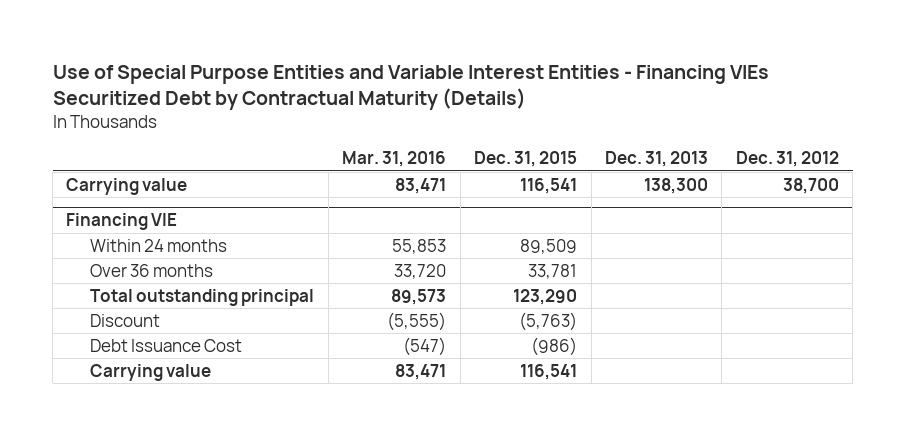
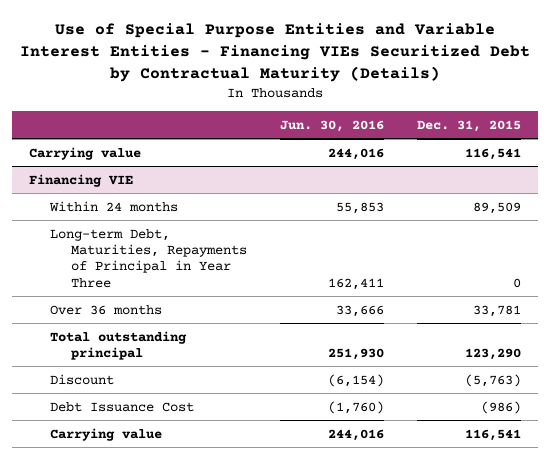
- | Mar. 31, 2016 | Dec. 31, 2015 | Dec. 31, 2013 | Dec. 31, 2012
+ | Jun. 30, 2016 | Dec. 31, 2015
@ Financing VIE
+ Long-term Debt, Maturities, Repayments of Principal in Year Three | 162,411 | 0

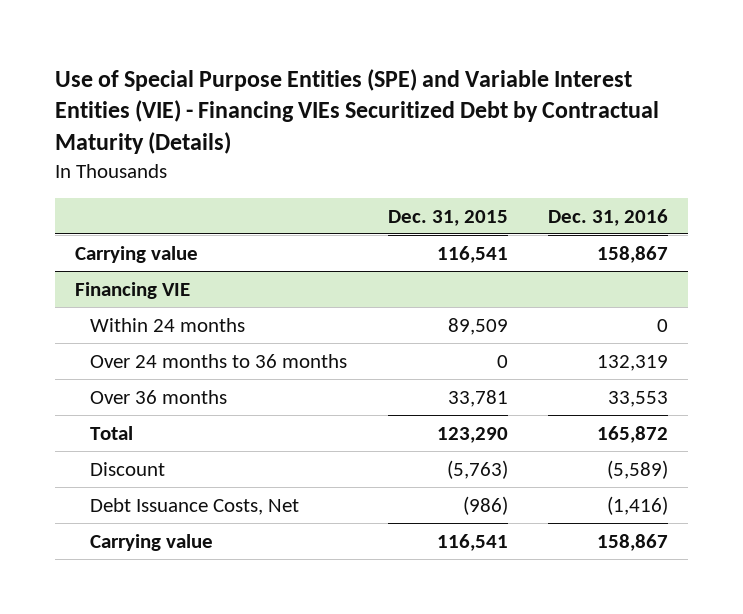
- Use of Special Purpose Entities and Variable Interest Entities - Financing VIEs Securitized Debt by Contractual Maturity (Details)
+ Use of Special Purpose Entities (SPE) and Variable Interest Entities (VIE) - Financing VIEs Securitized Debt by Contractual Maturity (Details)
- | Jun. 30, 2016 | Dec. 31, 2015
+ | Dec. 31, 2015 | Dec. 31, 2016
@ Financing VIE
- Long-term Debt, Maturities, Repayments of Principal in Year Three | 162,411 | 0
+ Over 24 months to 36 months | 0 | 132,319
- Total outstanding principal | 251,930 | 123,290
+ Total | 123,290 | 165,872
- Debt Issuance Cost | (1,760) | (986)
+ Debt Issuance Costs, Net | (986) | (1,416)

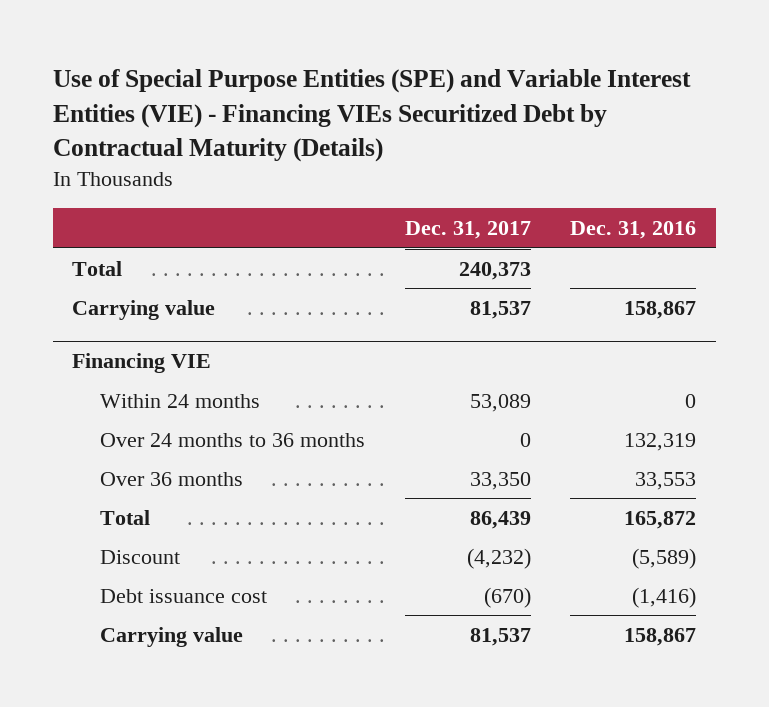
- | Dec. 31, 2015 | Dec. 31, 2016
+ | Dec. 31, 2017 | Dec. 31, 2016
+ Total | 240,373 |
@ Financing VIE
- Debt Issuance Costs, Net | (986) | (1,416)
+ Debt issuance cost | (670) | (1,416)

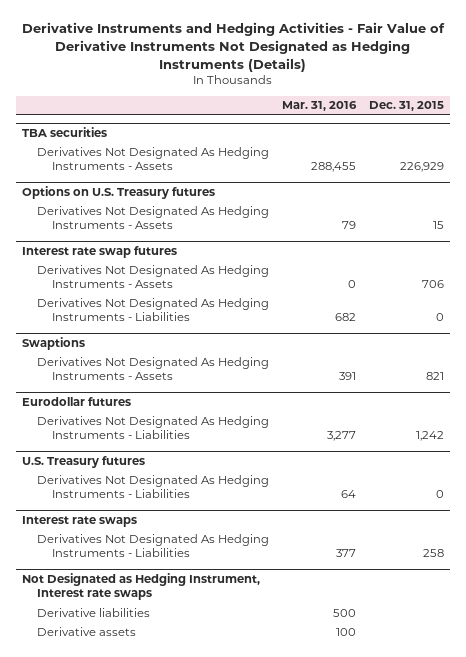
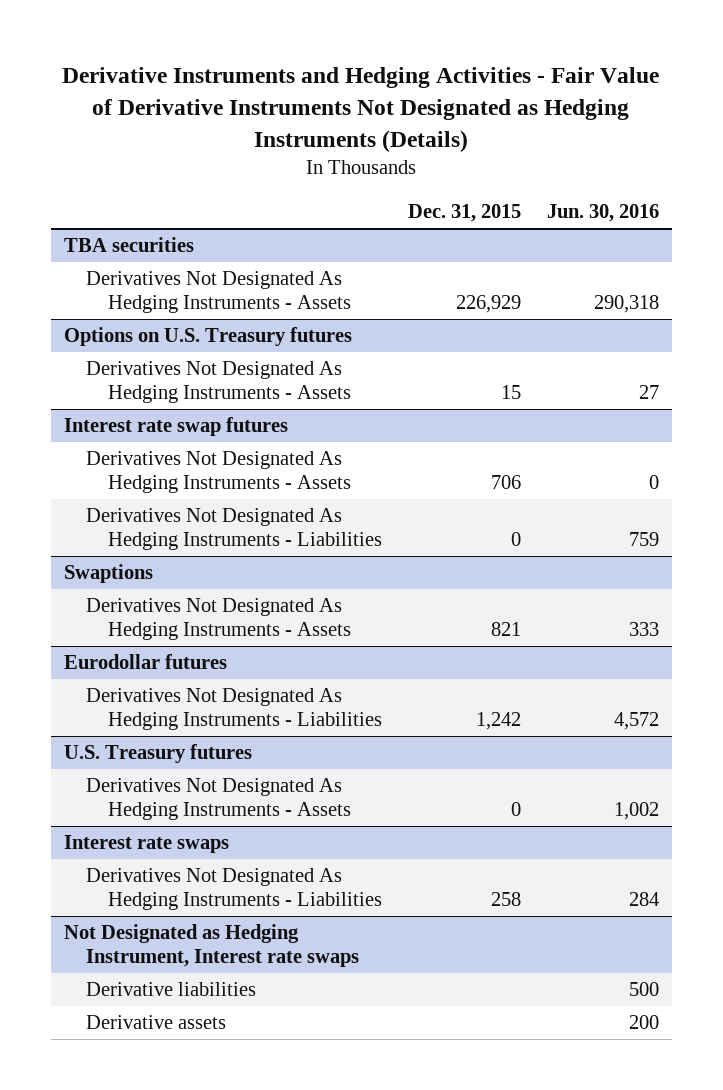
- | Mar. 31, 2016 | Dec. 31, 2015
+ | Dec. 31, 2015 | Jun. 30, 2016
@ U.S. Treasury futures
- Derivatives Not Designated As Hedging Instruments - Liabilities | 64 | 0
+ Derivatives Not Designated As Hedging Instruments - Assets | 0 | 1,002

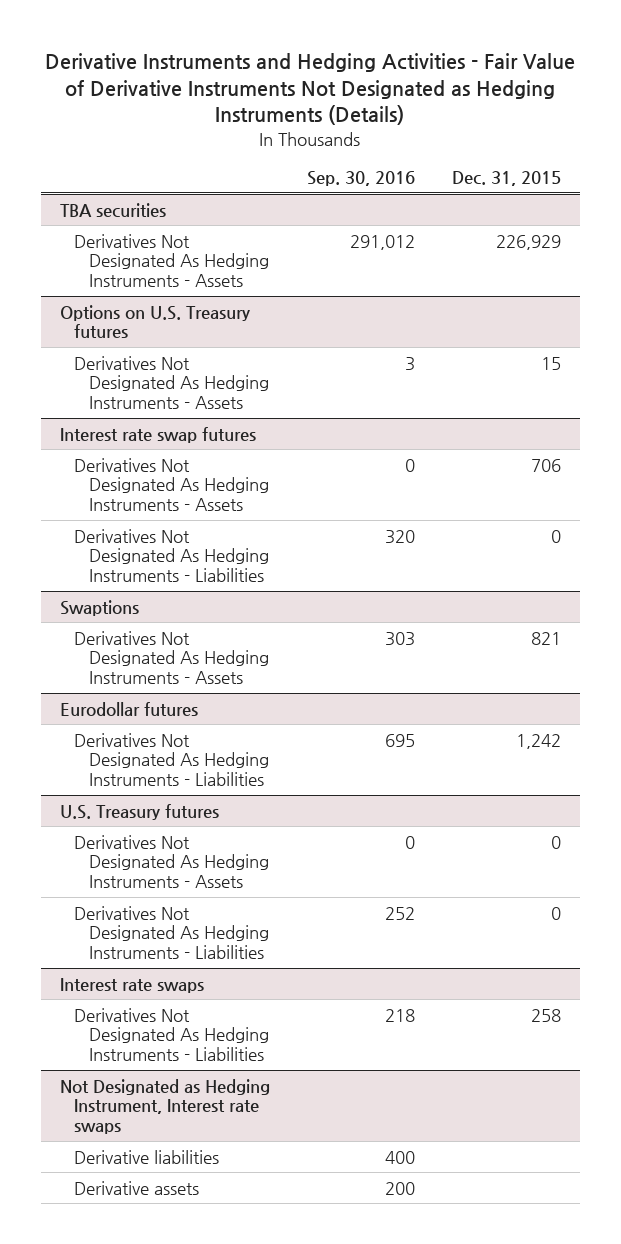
- | Dec. 31, 2015 | Jun. 30, 2016
+ | Sep. 30, 2016 | Dec. 31, 2015
@ U.S. Treasury futures
+ Derivatives Not Designated As Hedging Instruments - Liabilities | 252 | 0

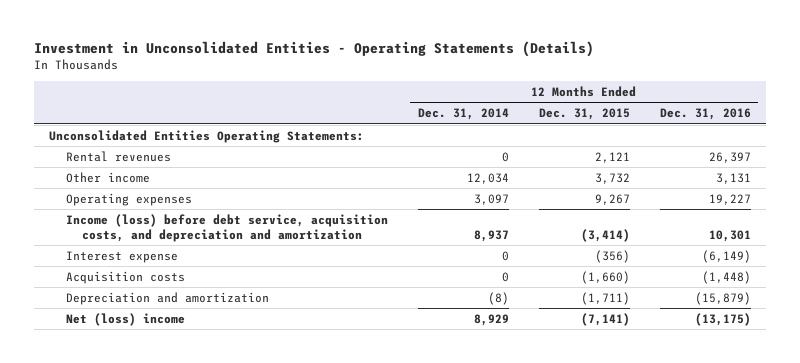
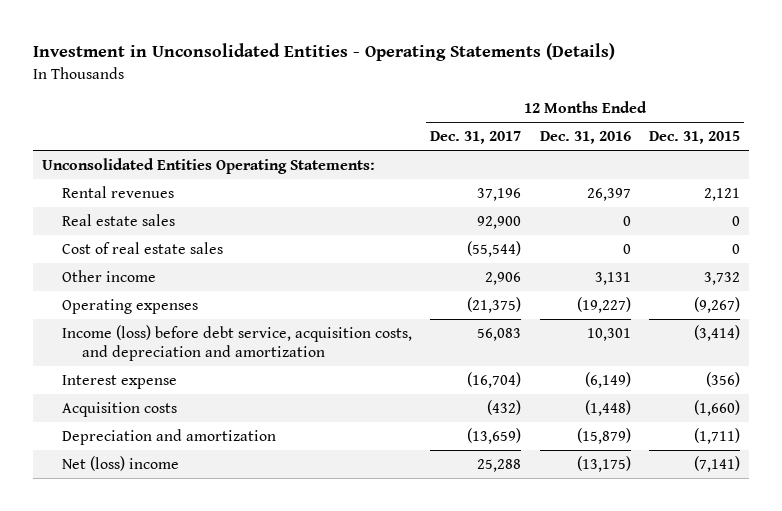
- | 12 Months Ended Dec. 31, 2014 | 12 Months Ended Dec. 31, 2015 | 12 Months Ended Dec. 31, 2016
+ | 12 Months Ended Dec. 31, 2017 | 12 Months Ended Dec. 31, 2016 | 12 Months Ended Dec. 31, 2015
+ Real estate sales | 92,900 | 0 | 0
+ Cost of real estate sales | (55,544) | 0 | 0
- Operating expenses | 3,097 | 9,267 | 19,227
+ Operating expenses | (21,375) | (19,227) | (9,267)

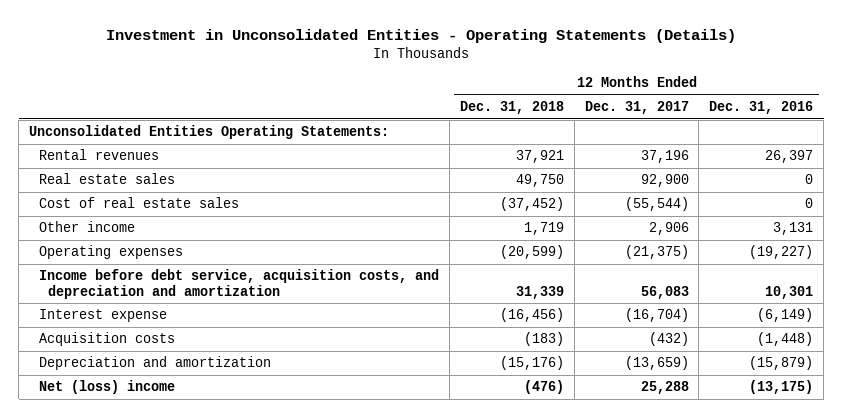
- | 12 Months Ended Dec. 31, 2017 | 12 Months Ended Dec. 31, 2016 | 12 Months Ended Dec. 31, 2015
+ | 12 Months Ended Dec. 31, 2018 | 12 Months Ended Dec. 31, 2017 | 12 Months Ended Dec. 31, 2016
- Income (loss) before debt service, acquisition costs, and depreciation and amortization | 56,083 | 10,301 | (3,414)
+ Income before debt service, acquisition costs, and depreciation and amortization | 31,339 | 56,083 | 10,301

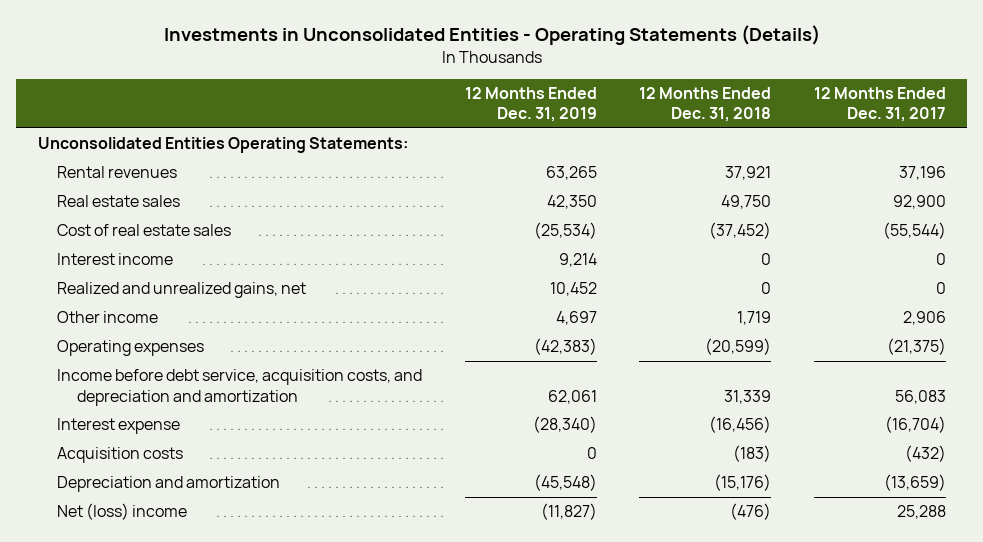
- Investment in Unconsolidated Entities - Operating Statements (Details)
+ Investments in Unconsolidated Entities - Operating Statements (Details)
- | 12 Months Ended Dec. 31, 2018 | 12 Months Ended Dec. 31, 2017 | 12 Months Ended Dec. 31, 2016
+ | 12 Months Ended Dec. 31, 2019 | 12 Months Ended Dec. 31, 2018 | 12 Months Ended Dec. 31, 2017
+ Interest income | 9,214 | 0 | 0
+ Realized and unrealized gains, net | 10,452 | 0 | 0

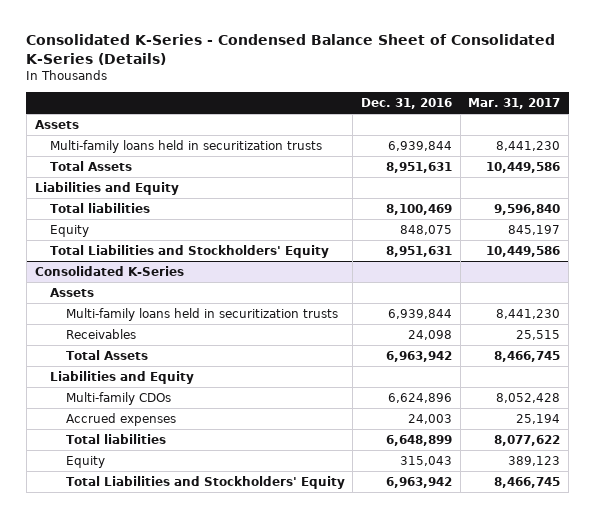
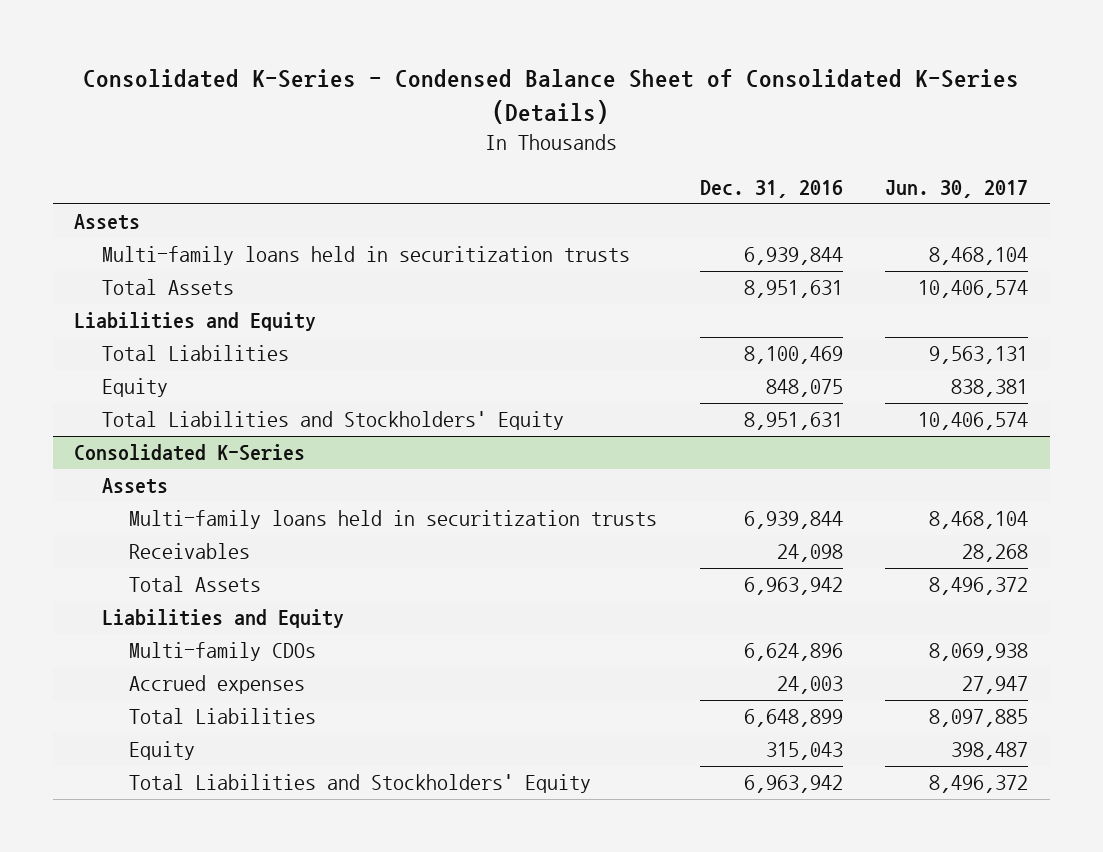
- | Dec. 31, 2016 | Mar. 31, 2017
+ | Dec. 31, 2016 | Jun. 30, 2017
- Total liabilities | 8,100,469 | 9,596,840
+ Total Liabilities | 8,100,469 | 9,563,131
@ Consolidated K-Series
- Total liabilities | 6,648,899 | 8,077,622
+ Total Liabilities | 6,648,899 | 8,097,885

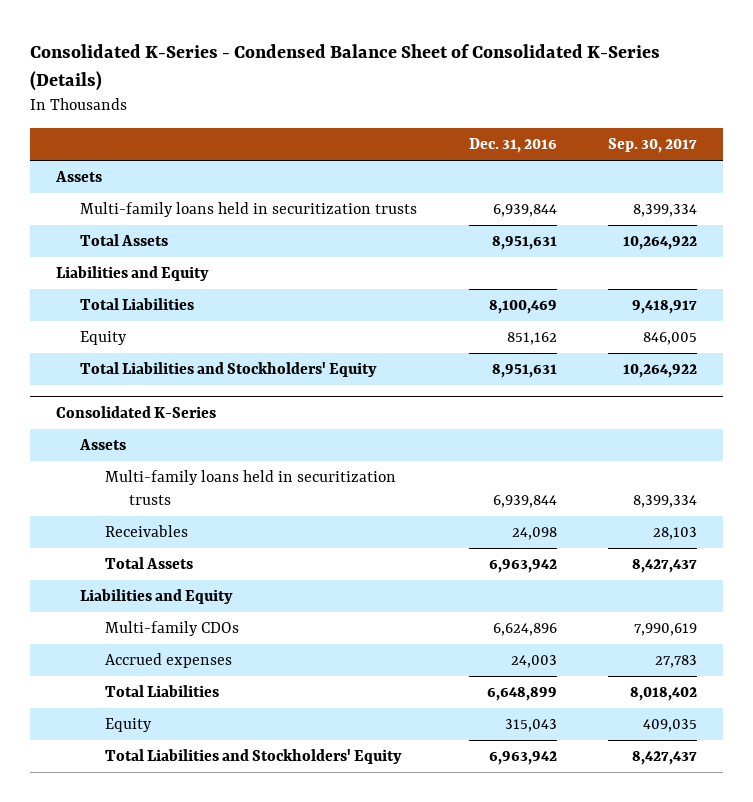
- | Dec. 31, 2016 | Jun. 30, 2017
+ | Dec. 31, 2016 | Sep. 30, 2017
- Equity | 848,075 | 838,381
+ Equity | 851,162 | 846,005

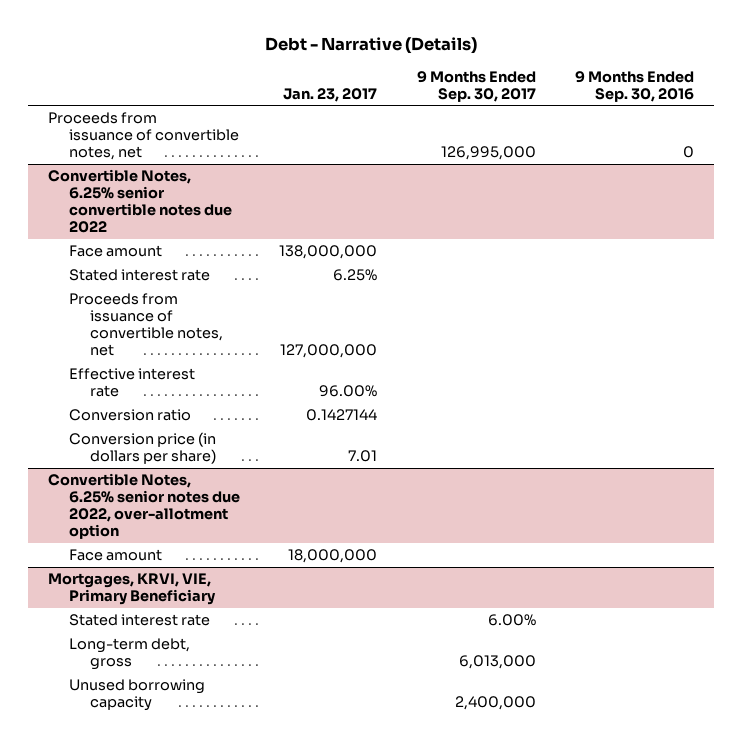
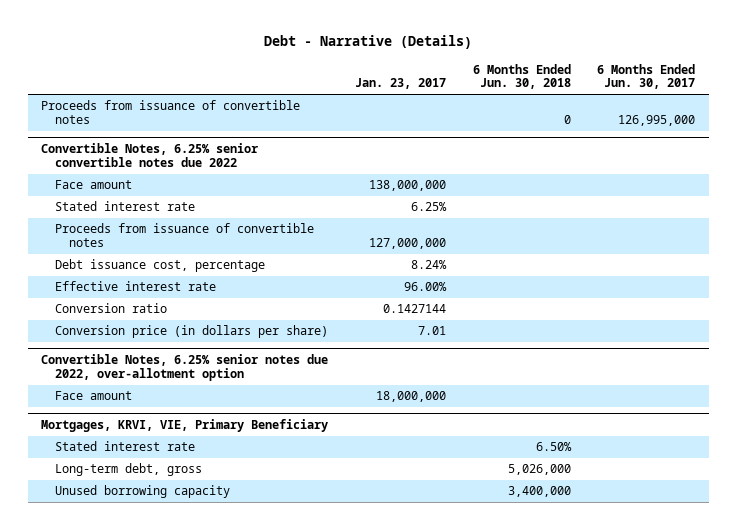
- | Jan. 23, 2017 | 9 Months Ended Sep. 30, 2017 | 9 Months Ended Sep. 30, 2016
+ | Jan. 23, 2017 | 6 Months Ended Jun. 30, 2018 | 6 Months Ended Jun. 30, 2017
- Proceeds from issuance of convertible notes, net | | 126,995,000 | 0
+ Proceeds from issuance of convertible notes | | 0 | 126,995,000
@ Convertible Notes, 6.25% senior convertible notes due 2022
- Proceeds from issuance of convertible notes, net | 127,000,000 | |
+ Proceeds from issuance of convertible notes | 127,000,000 | |
+ Debt issuance cost, percentage | 8.24% | |

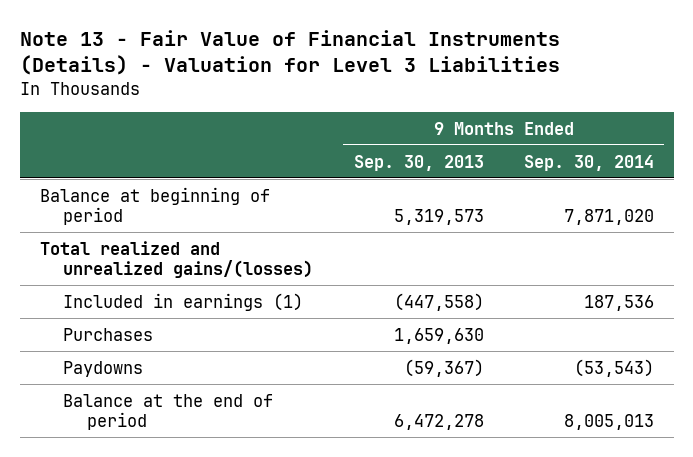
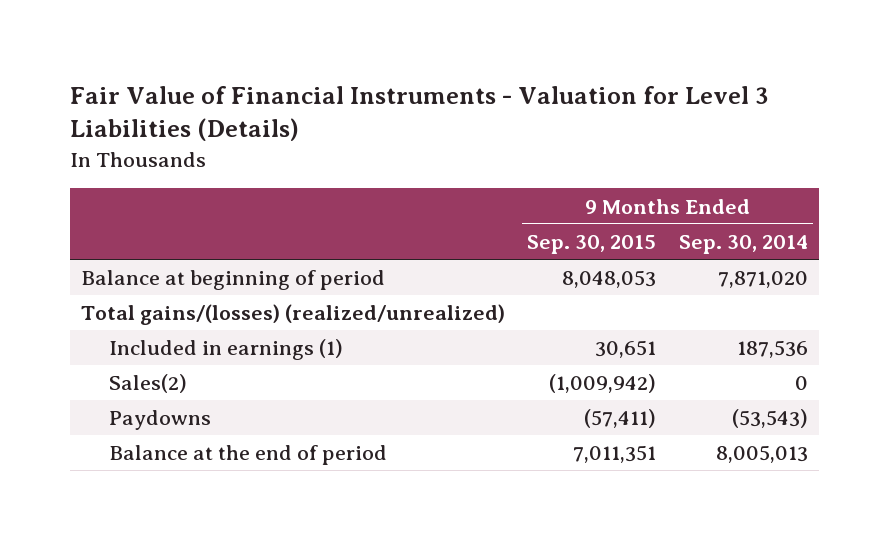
- Note 13 - Fair Value of Financial Instruments (Details) - Valuation for Level 3 Liabilities
+ Fair Value of Financial Instruments - Valuation for Level 3 Liabilities (Details)
- | 9 Months Ended Sep. 30, 2013 | 9 Months Ended Sep. 30, 2014
+ | 9 Months Ended Sep. 30, 2015 | 9 Months Ended Sep. 30, 2014
- Total realized and unrealized gains/(losses)
+ Total gains/(losses) (realized/unrealized)
- Purchases | 1,659,630 |
+ Sales(2) | (1,009,942) | 0

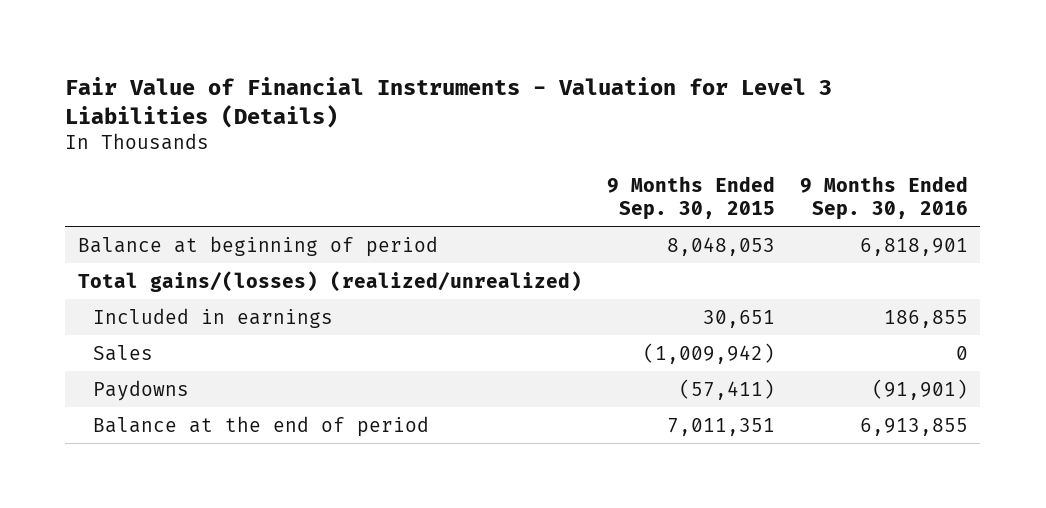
- | 9 Months Ended Sep. 30, 2015 | 9 Months Ended Sep. 30, 2014
+ | 9 Months Ended Sep. 30, 2015 | 9 Months Ended Sep. 30, 2016
- Included in earnings (1) | 30,651 | 187,536
- Sales(2) | (1,009,942) | 0
+ Included in earnings | 30,651 | 186,855
+ Sales | (1,009,942) | 0

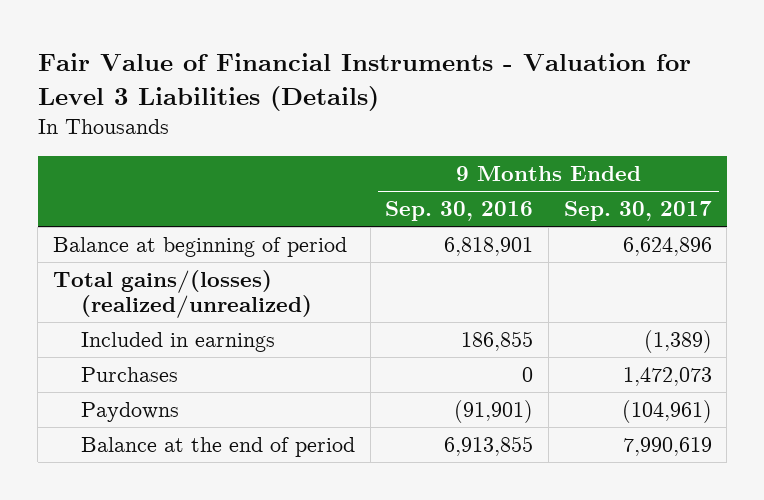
- | 9 Months Ended Sep. 30, 2015 | 9 Months Ended Sep. 30, 2016
+ | 9 Months Ended Sep. 30, 2016 | 9 Months Ended Sep. 30, 2017
- Sales | (1,009,942) | 0
+ Purchases | 0 | 1,472,073

